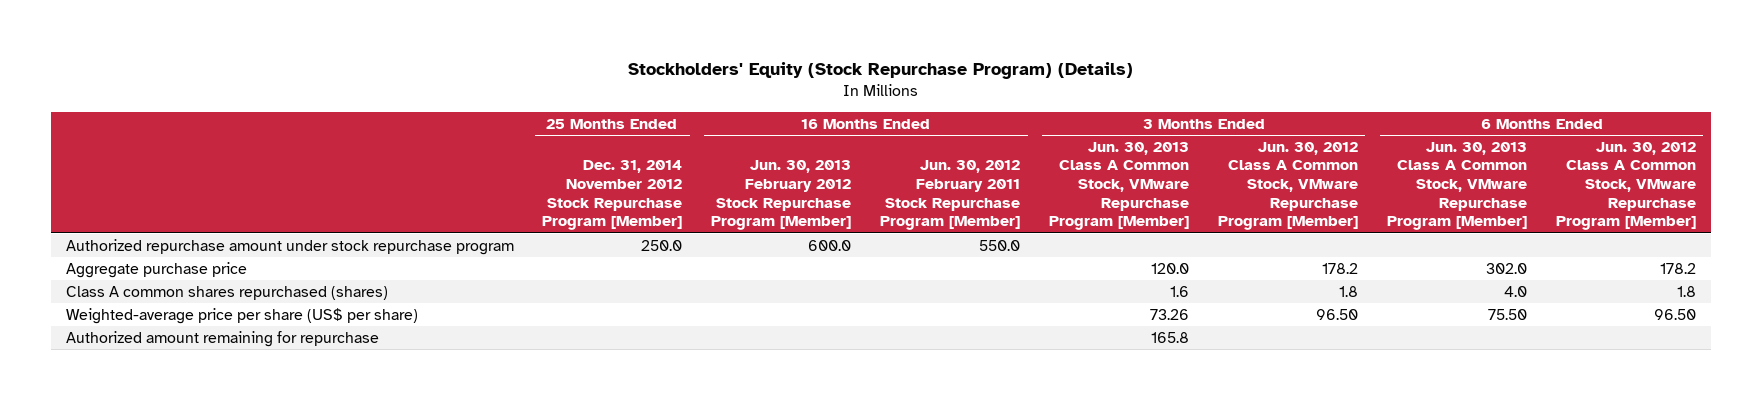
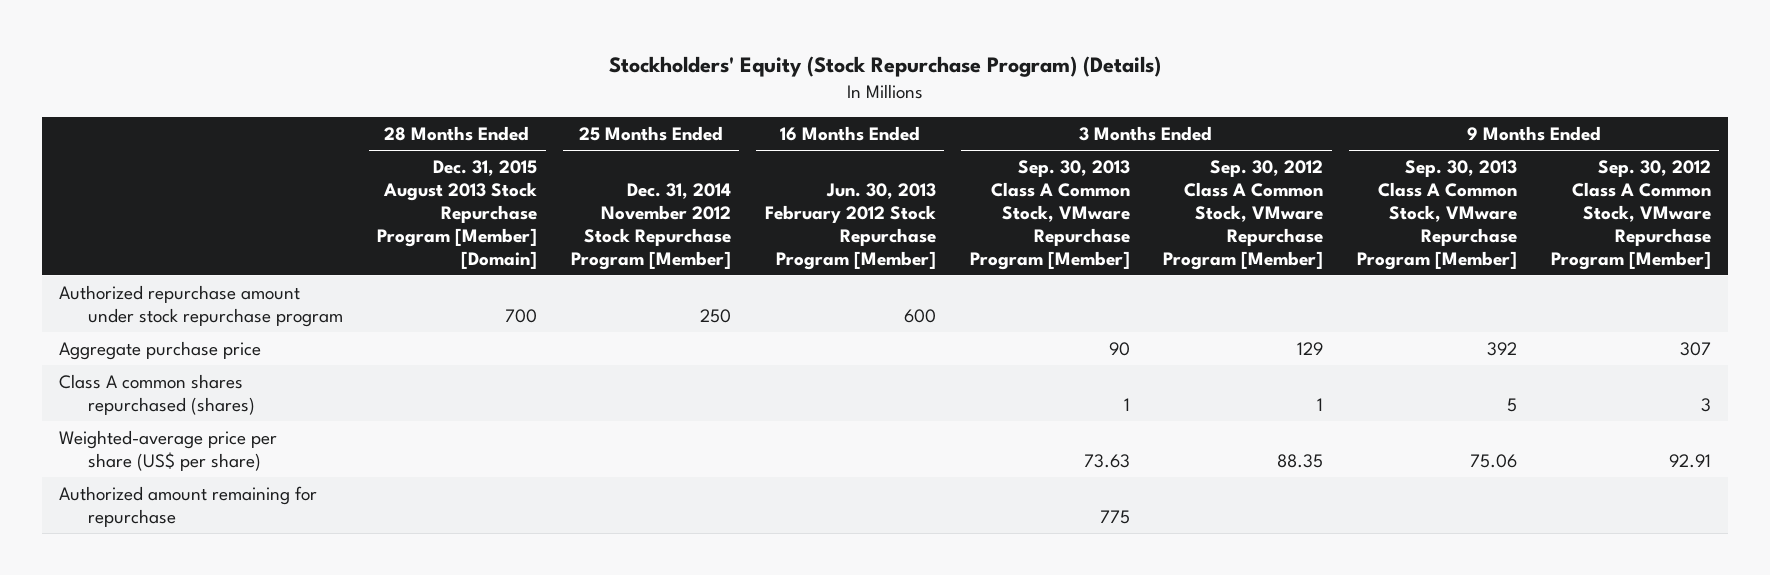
- | 25 Months Ended Dec. 31, 2014 November 2012 Stock Repurchase Program [Member] | 16 Months Ended Jun. 30, 2013 February 2012 Stock Repurchase Program [Member] | 16 Months Ended Jun. 30, 2012 February 2011 Stock Repurchase Program [Member] | 3 Months Ended Jun. 30, 2013 Class A Common Stock, VMware Repurchase Program [Member] | 3 Months Ended Jun. 30, 2012 Class A Common Stock, VMware Repurchase Program [Member] | 6 Months Ended Jun. 30, 2013 Class A Common Stock, VMware Repurchase Program [Member] | 6 Months Ended Jun. 30, 2012 Class A Common Stock, VMware Repurchase Program [Member]
+ | 28 Months Ended Dec. 31, 2015 August 2013 Stock Repurchase Program [Member] [Domain] | 25 Months Ended Dec. 31, 2014 November 2012 Stock Repurchase Program [Member] | 16 Months Ended Jun. 30, 2013 February 2012 Stock Repurchase Program [Member] | 3 Months Ended Sep. 30, 2013 Class A Common Stock, VMware Repurchase Program [Member] | 3 Months Ended Sep. 30, 2012 Class A Common Stock, VMware Repurchase Program [Member] | 9 Months Ended Sep. 30, 2013 Class A Common Stock, VMware Repurchase Program [Member] | 9 Months Ended Sep. 30, 2012 Class A Common Stock, VMware Repurchase Program [Member]
- Authorized repurchase amount under stock repurchase program | 250.0 | 600.0 | 550.0 | | | |
+ Authorized repurchase amount under stock repurchase program | 700 | 250 | 600 | | | |

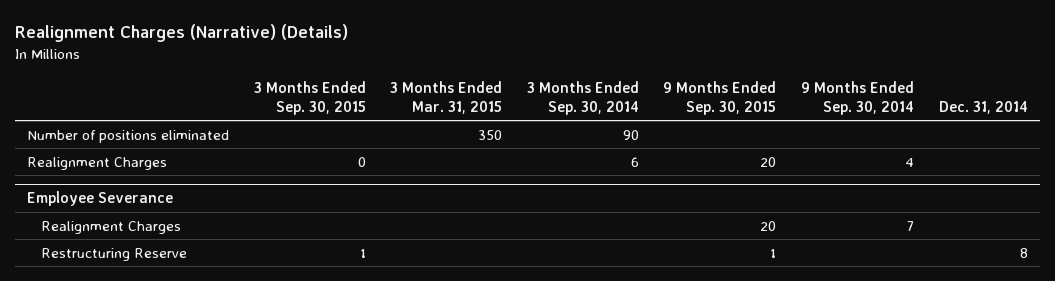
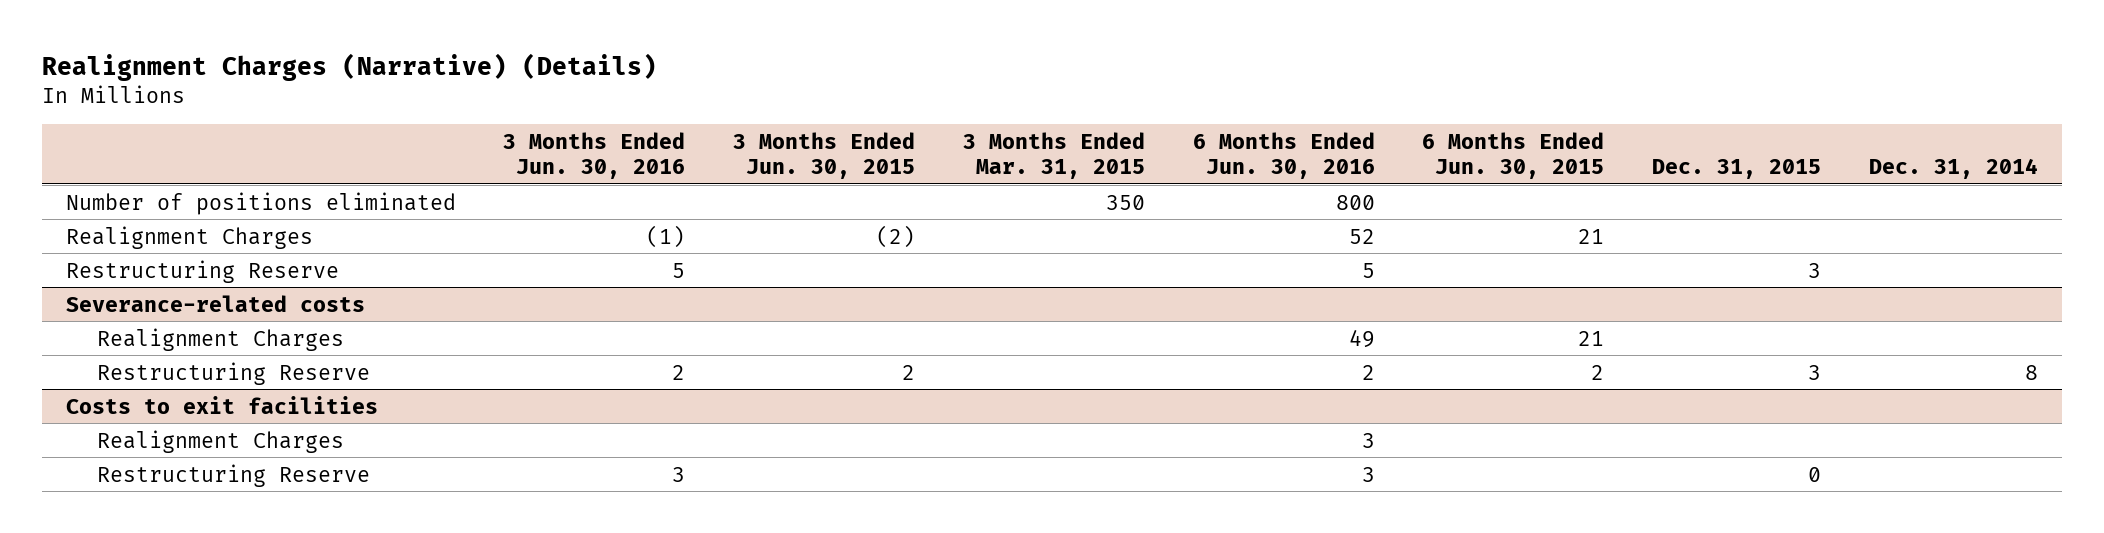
- | 3 Months Ended Sep. 30, 2015 | 3 Months Ended Mar. 31, 2015 | 3 Months Ended Sep. 30, 2014 | 9 Months Ended Sep. 30, 2015 | 9 Months Ended Sep. 30, 2014 | Dec. 31, 2014
+ | 3 Months Ended Jun. 30, 2016 | 3 Months Ended Jun. 30, 2015 | 3 Months Ended Mar. 31, 2015 | 6 Months Ended Jun. 30, 2016 | 6 Months Ended Jun. 30, 2015 | Dec. 31, 2015 | Dec. 31, 2014
- Employee Severance
+ Restructuring Reserve | 5 | | | 5 | | 3 |
+ Severance-related costs
+ Costs to exit facilities
+ Realignment Charges | | | | 3 | | |
+ Restructuring Reserve | 3 | | | 3 | | 0 |

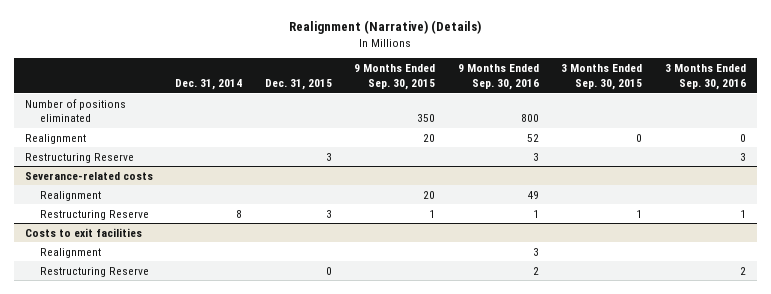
- Realignment Charges (Narrative) (Details)
+ Realignment (Narrative) (Details)
- | 3 Months Ended Jun. 30, 2016 | 3 Months Ended Jun. 30, 2015 | 3 Months Ended Mar. 31, 2015 | 6 Months Ended Jun. 30, 2016 | 6 Months Ended Jun. 30, 2015 | Dec. 31, 2015 | Dec. 31, 2014
+ | Dec. 31, 2014 | Dec. 31, 2015 | 9 Months Ended Sep. 30, 2015 | 9 Months Ended Sep. 30, 2016 | 3 Months Ended Sep. 30, 2015 | 3 Months Ended Sep. 30, 2016
- Realignment Charges | (1) | (2) | | 52 | 21 | |
+ Realignment | | | 20 | 52 | 0 | 0
@ Severance-related costs
- Realignment Charges | | | | 49 | 21 | |
+ Realignment | | | 20 | 49 | |
@ Costs to exit facilities
- Realignment Charges | | | | 3 | | |
+ Realignment | | | | 3 | |

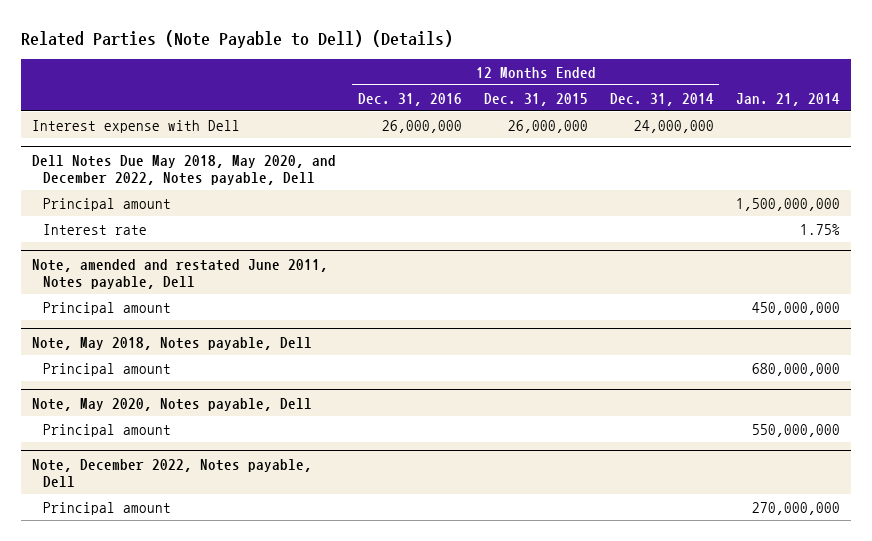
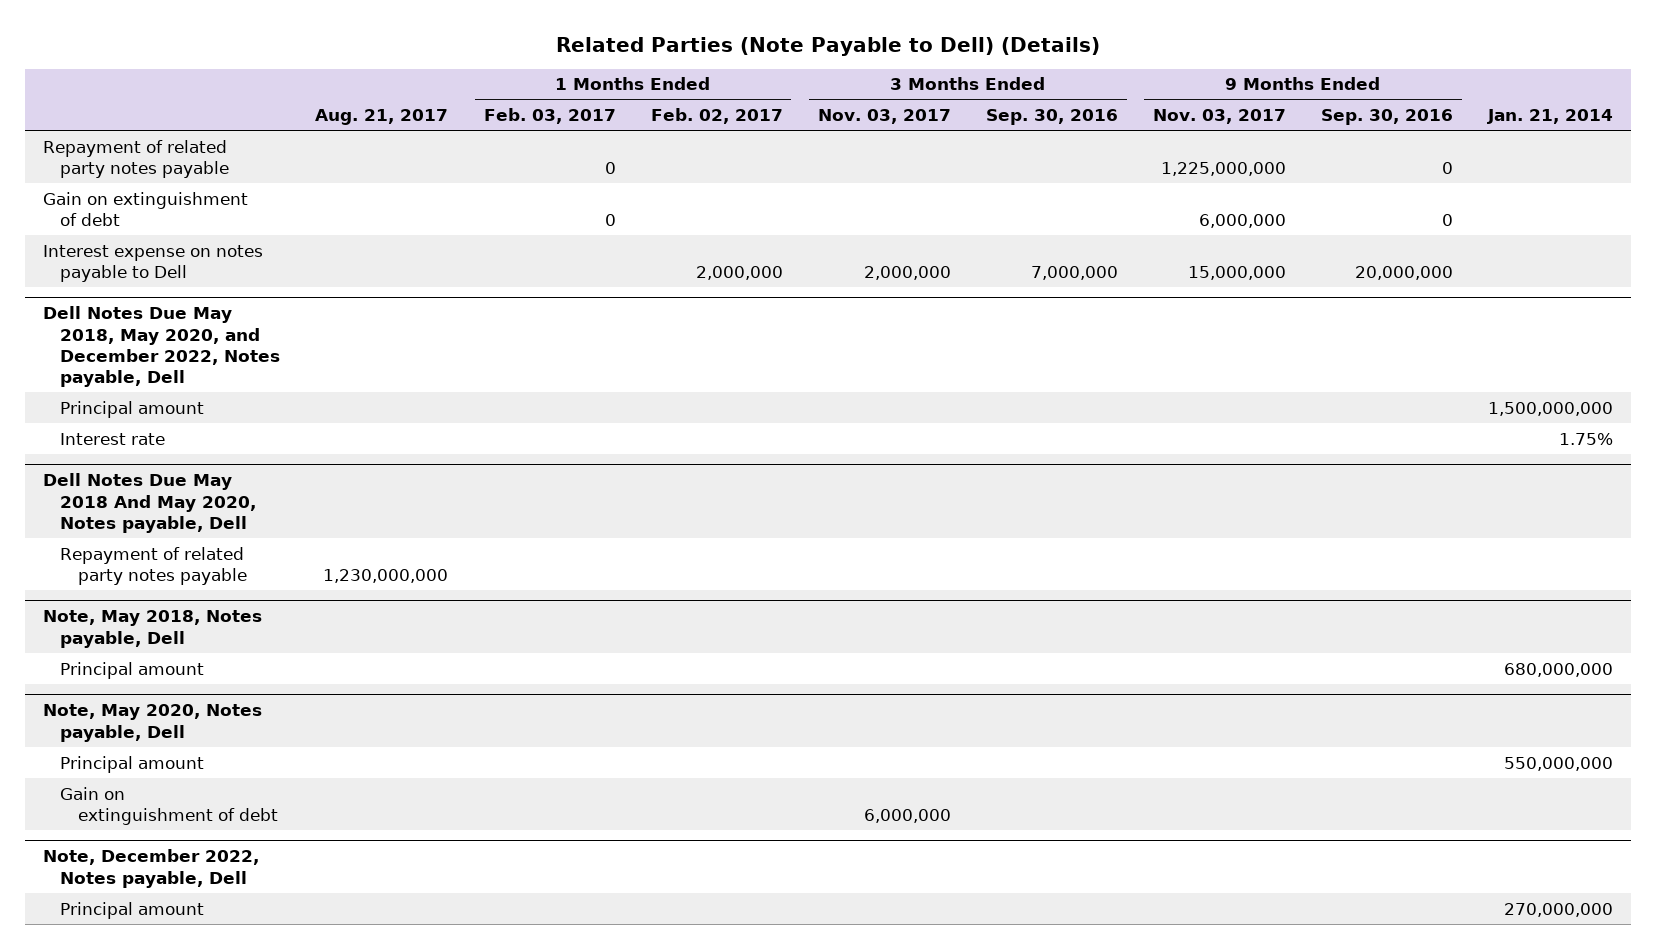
- | 12 Months Ended Dec. 31, 2016 | 12 Months Ended Dec. 31, 2015 | 12 Months Ended Dec. 31, 2014 | Jan. 21, 2014
+ | Aug. 21, 2017 | 1 Months Ended Feb. 03, 2017 | 1 Months Ended Feb. 02, 2017 | 3 Months Ended Nov. 03, 2017 | 3 Months Ended Sep. 30, 2016 | 9 Months Ended Nov. 03, 2017 | 9 Months Ended Sep. 30, 2016 | Jan. 21, 2014
- Interest expense with Dell | 26,000,000 | 26,000,000 | 24,000,000 |
+ Repayment of related party notes payable | | 0 | | | | 1,225,000,000 | 0 |
+ Gain on extinguishment of debt | | 0 | | | | 6,000,000 | 0 |
+ Interest expense on notes payable to Dell | | | 2,000,000 | 2,000,000 | 7,000,000 | 15,000,000 | 20,000,000 |
- Note, amended and restated June 2011, Notes payable, Dell
- Principal amount | | | | 450,000,000
+ Dell Notes Due May 2018 And May 2020, Notes payable, Dell
+ Repayment of related party notes payable | 1,230,000,000 | | | | | | |
@ Note, May 2020, Notes payable, Dell
+ Gain on extinguishment of debt | | | | 6,000,000 | | | |

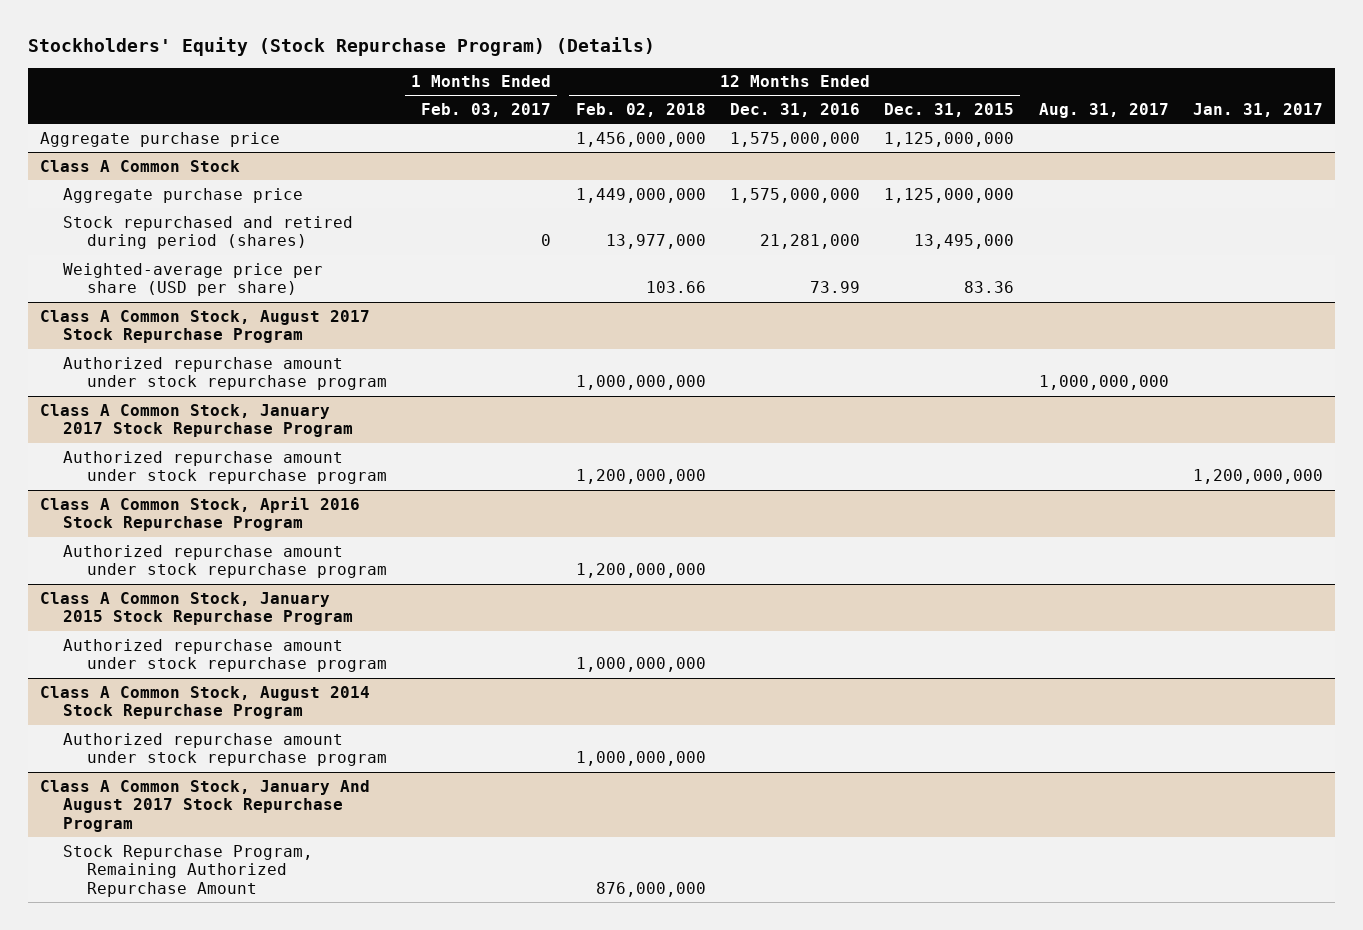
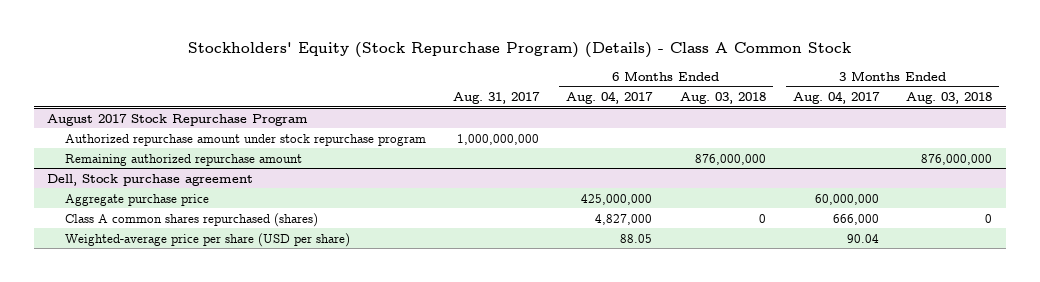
- Stockholders' Equity (Stock Repurchase Program) (Details)
+ Stockholders' Equity (Stock Repurchase Program) (Details) - Class A Common Stock
- | 1 Months Ended Feb. 03, 2017 | 12 Months Ended Feb. 02, 2018 | 12 Months Ended Dec. 31, 2016 | 12 Months Ended Dec. 31, 2015 | Aug. 31, 2017 | Jan. 31, 2017
+ | Aug. 31, 2017 | 6 Months Ended Aug. 04, 2017 | 6 Months Ended Aug. 03, 2018 | 3 Months Ended Aug. 04, 2017 | 3 Months Ended Aug. 03, 2018
- Aggregate purchase price | | 1,456,000,000 | 1,575,000,000 | 1,125,000,000 | |
- Class A Common Stock
- Aggregate purchase price | | 1,449,000,000 | 1,575,000,000 | 1,125,000,000 | |
- Stock repurchased and retired during period (shares) | 0 | 13,977,000 | 21,281,000 | 13,495,000 | |
- Weighted-average price per share (USD per share) | | 103.66 | 73.99 | 83.36 | |
- Class A Common Stock, August 2017 Stock Repurchase Program
- Authorized repurchase amount under stock repurchase program | | 1,000,000,000 | | | 1,000,000,000 |
- Class A Common Stock, January 2017 Stock Repurchase Program
- Authorized repurchase amount under stock repurchase program | | 1,200,000,000 | | | | 1,200,000,000
- Class A Common Stock, April 2016 Stock Repurchase Program
- Authorized repurchase amount under stock repurchase program | | 1,200,000,000 | | | |
- Class A Common Stock, January 2015 Stock Repurchase Program
- Authorized repurchase amount under stock repurchase program | | 1,000,000,000 | | | |
- Class A Common Stock, August 2014 Stock Repurchase Program
- Authorized repurchase amount under stock repurchase program | | 1,000,000,000 | | | |
- Class A Common Stock, January And August 2017 Stock Repurchase Program
- Stock Repurchase Program, Remaining Authorized Repurchase Amount | | 876,000,000 | | | |
+ August 2017 Stock Repurchase Program
+ Authorized repurchase amount under stock repurchase program | 1,000,000,000 | | | |
+ Remaining authorized repurchase amount | | | 876,000,000 | | 876,000,000
+ Dell, Stock purchase agreement
+ Aggregate purchase price | | 425,000,000 | | 60,000,000 |
+ Class A common shares repurchased (shares) | | 4,827,000 | 0 | 666,000 | 0
+ Weighted-average price per share (USD per share) | | 88.05 | | 90.04 |

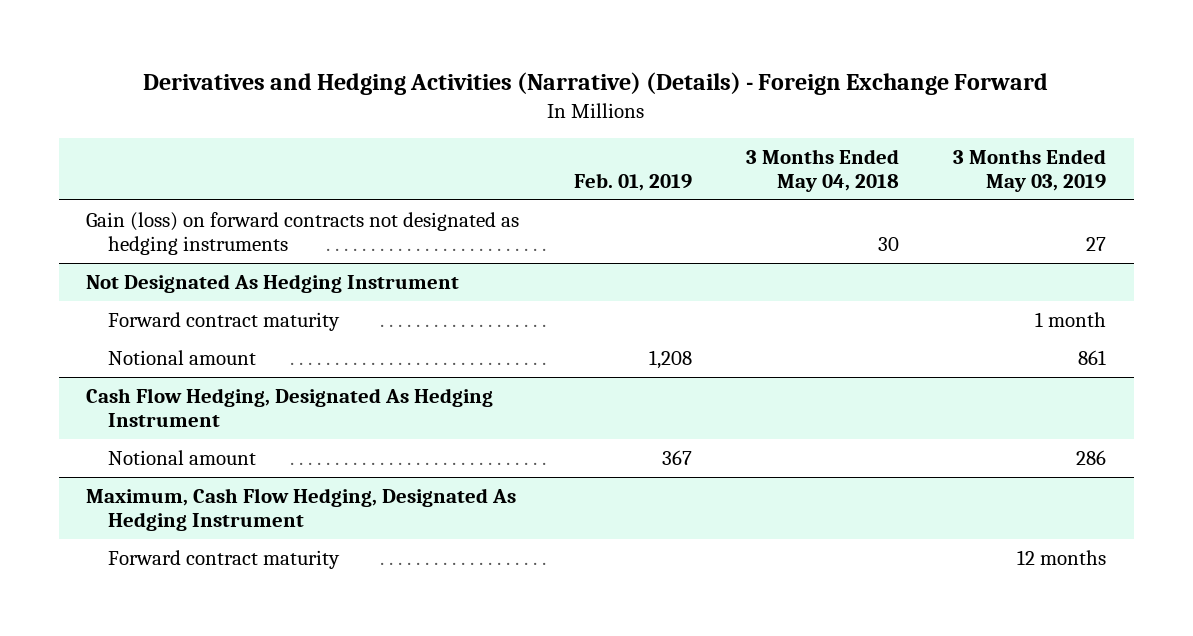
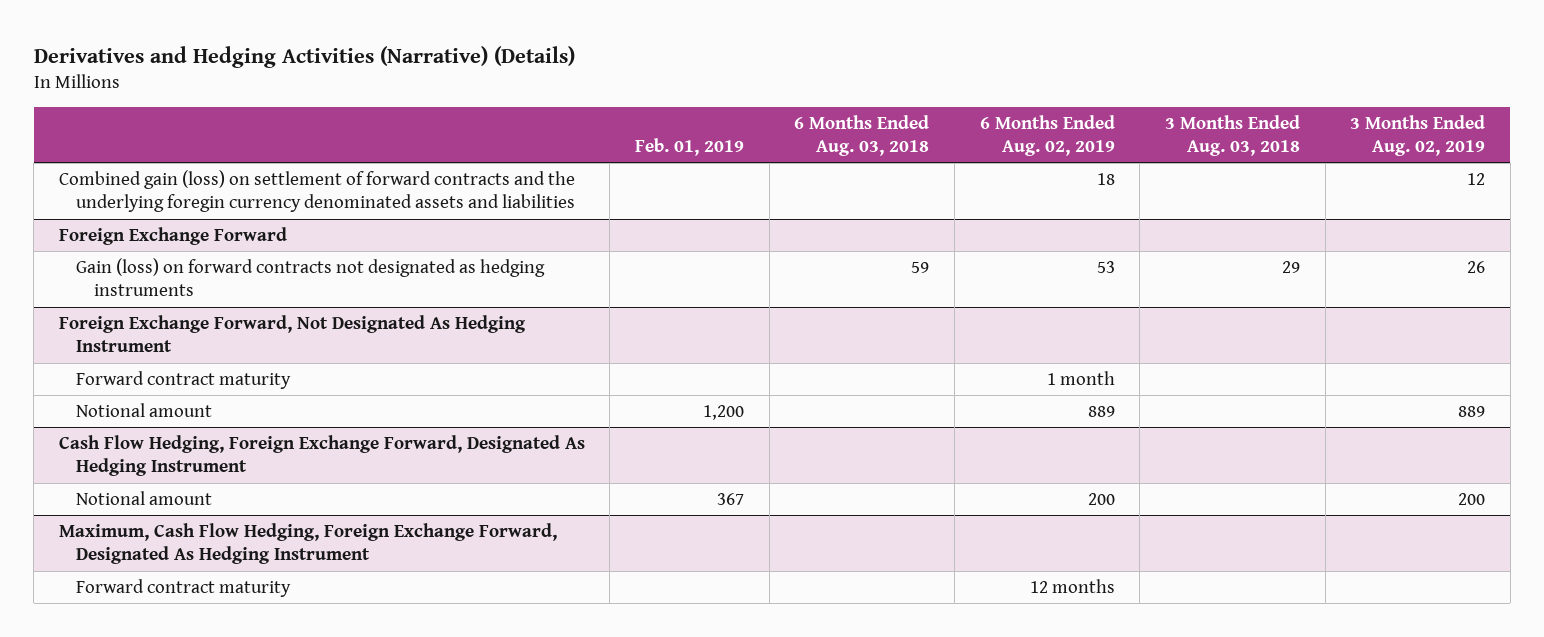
- Derivatives and Hedging Activities (Narrative) (Details) - Foreign Exchange Forward
+ Derivatives and Hedging Activities (Narrative) (Details)
- | Feb. 01, 2019 | 3 Months Ended May 04, 2018 | 3 Months Ended May 03, 2019
+ | Feb. 01, 2019 | 6 Months Ended Aug. 03, 2018 | 6 Months Ended Aug. 02, 2019 | 3 Months Ended Aug. 03, 2018 | 3 Months Ended Aug. 02, 2019
- Gain (loss) on forward contracts not designated as hedging instruments | | 30 | 27
- Not Designated As Hedging Instrument
- Forward contract maturity | | | 1 month
- Notional amount | 1,208 | | 861
- Cash Flow Hedging, Designated As Hedging Instrument
+ Combined gain (loss) on settlement of forward contracts and the underlying foregin currency denominated assets and liabilities | | | 18 | | 12
+ Foreign Exchange Forward
+ Gain (loss) on forward contracts not designated as hedging instruments | | 59 | 53 | 29 | 26
+ Foreign Exchange Forward, Not Designated As Hedging Instrument
+ Forward contract maturity | | | 1 month | |
+ Notional amount | 1,200 | | 889 | | 889
+ Cash Flow Hedging, Foreign Exchange Forward, Designated As Hedging Instrument
- Maximum, Cash Flow Hedging, Designated As Hedging Instrument
+ Maximum, Cash Flow Hedging, Foreign Exchange Forward, Designated As Hedging Instrument

